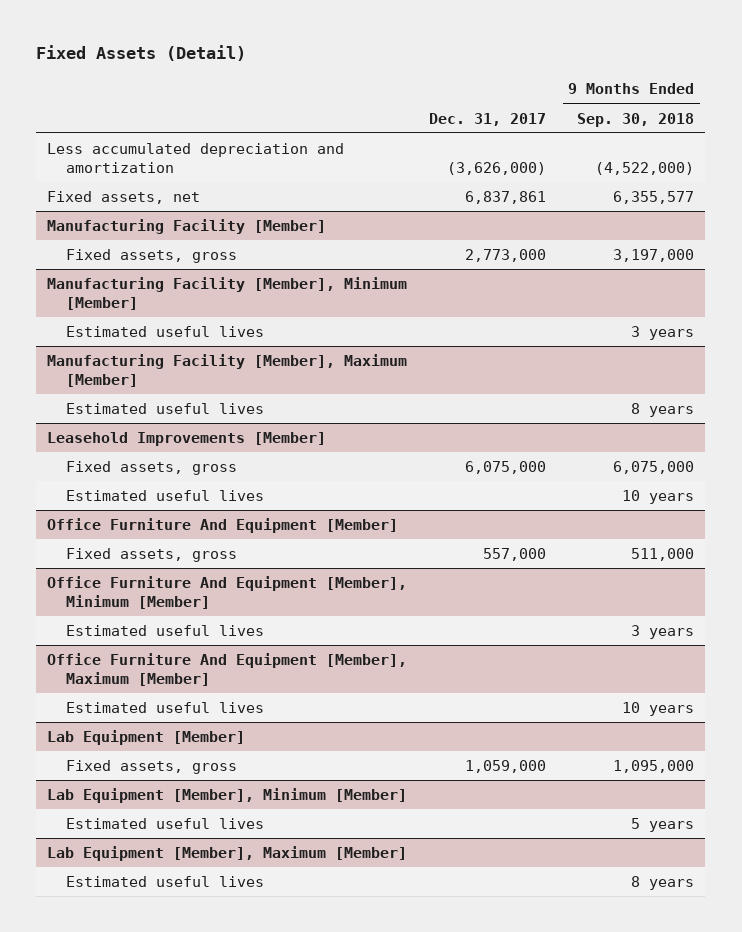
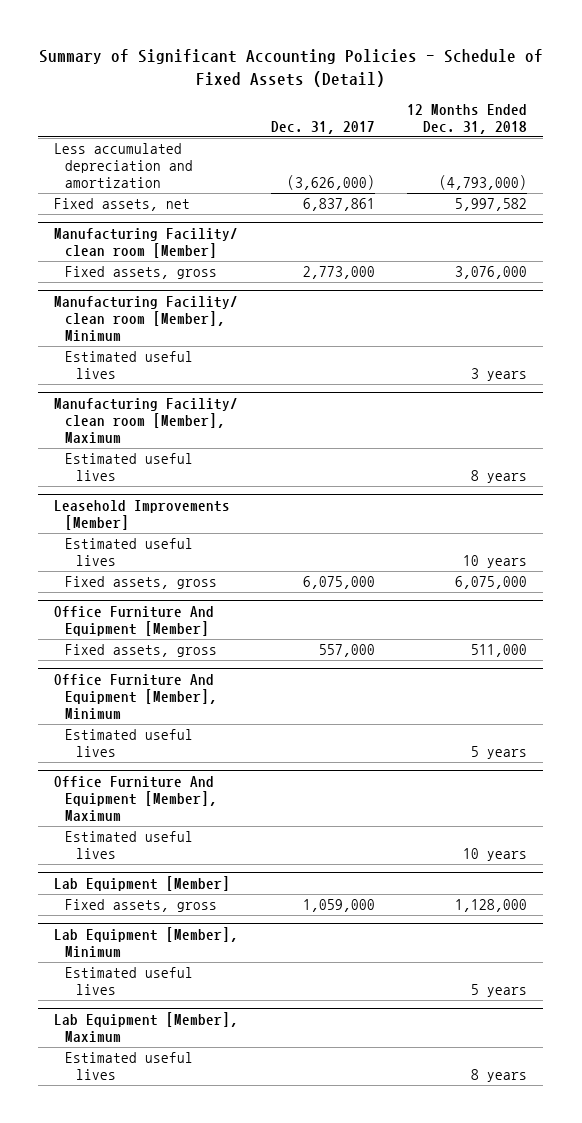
- Fixed Assets (Detail)
+ Summary of Significant Accounting Policies - Schedule of Fixed Assets (Detail)
- | Dec. 31, 2017 | 9 Months Ended Sep. 30, 2018
+ | Dec. 31, 2017 | 12 Months Ended Dec. 31, 2018
- Manufacturing Facility [Member]
+ Manufacturing Facility/ clean room [Member]
- Manufacturing Facility [Member], Minimum [Member]
+ Manufacturing Facility/ clean room [Member], Minimum
- Manufacturing Facility [Member], Maximum [Member]
+ Manufacturing Facility/ clean room [Member], Maximum
@ Leasehold Improvements [Member]
moved down: Fixed assets, gross | 6,075,000 | 6,075,000
- Office Furniture And Equipment [Member], Minimum [Member]
+ Office Furniture And Equipment [Member], Minimum
- Office Furniture And Equipment [Member], Maximum [Member]
+ Office Furniture And Equipment [Member], Maximum
- Lab Equipment [Member], Minimum [Member]
+ Lab Equipment [Member], Minimum
- Lab Equipment [Member], Maximum [Member]
+ Lab Equipment [Member], Maximum

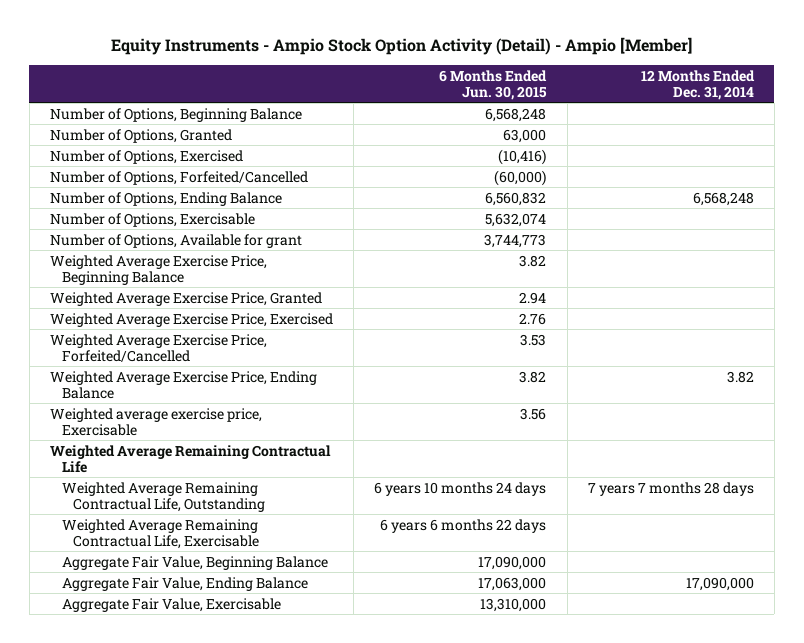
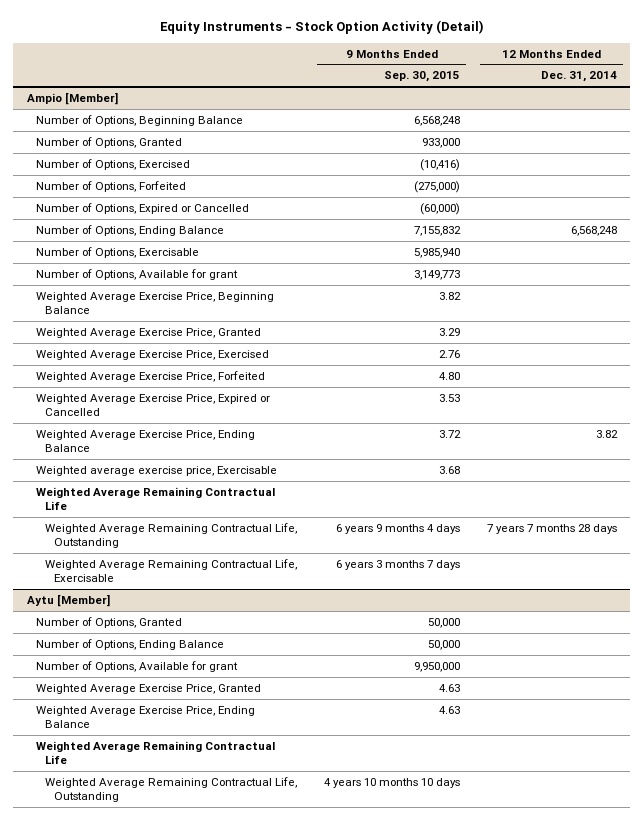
- Equity Instruments - Ampio Stock Option Activity (Detail) - Ampio [Member]
+ Equity Instruments - Stock Option Activity (Detail)
- | 6 Months Ended Jun. 30, 2015 | 12 Months Ended Dec. 31, 2014
+ | 9 Months Ended Sep. 30, 2015 | 12 Months Ended Dec. 31, 2014
+ Ampio [Member]
- Number of Options, Forfeited/Cancelled | (60,000) |
+ Number of Options, Forfeited | (275,000) |
+ Number of Options, Expired or Cancelled | (60,000) |
- Weighted Average Exercise Price, Forfeited/Cancelled | 3.53 |
+ Weighted Average Exercise Price, Forfeited | 4.80 |
+ Weighted Average Exercise Price, Expired or Cancelled | 3.53 |
- Aggregate Fair Value, Beginning Balance | 17,090,000 |
- Aggregate Fair Value, Ending Balance | 17,063,000 | 17,090,000
- Aggregate Fair Value, Exercisable | 13,310,000 |
+ Aytu [Member]
+ Number of Options, Granted | 50,000 |
+ Number of Options, Ending Balance | 50,000 |
+ Number of Options, Available for grant | 9,950,000 |
+ Weighted Average Exercise Price, Granted | 4.63 |
+ Weighted Average Exercise Price, Ending Balance | 4.63 |
+ Weighted Average Remaining Contractual Life
+ Weighted Average Remaining Contractual Life, Outstanding | 4 years 10 months 10 days |

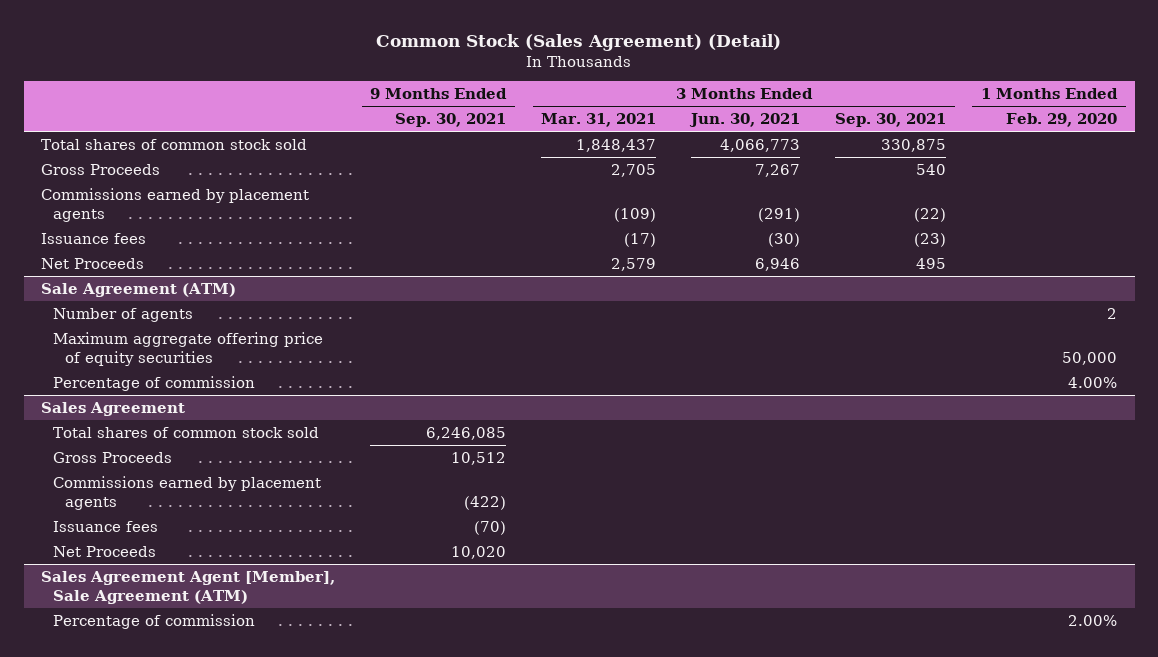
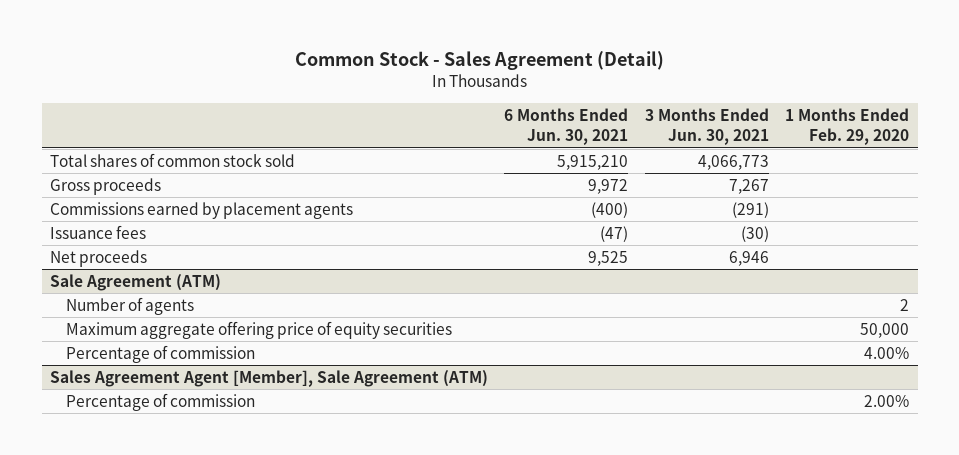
- Common Stock (Sales Agreement) (Detail)
+ Common Stock - Sales Agreement (Detail)
- | 9 Months Ended Sep. 30, 2021 | 3 Months Ended Mar. 31, 2021 | 3 Months Ended Jun. 30, 2021 | 3 Months Ended Sep. 30, 2021 | 1 Months Ended Feb. 29, 2020
+ | 6 Months Ended Jun. 30, 2021 | 3 Months Ended Jun. 30, 2021 | 1 Months Ended Feb. 29, 2020
- Gross Proceeds | | 2,705 | 7,267 | 540 |
+ Gross proceeds | 9,972 | 7,267 |
- Net Proceeds | | 2,579 | 6,946 | 495 |
+ Net proceeds | 9,525 | 6,946 |
- Sales Agreement
- Total shares of common stock sold | 6,246,085 | | | |
- Gross Proceeds | 10,512 | | | |
- Commissions earned by placement agents | (422) | | | |
- Issuance fees | (70) | | | |
- Net Proceeds | 10,020 | | | |

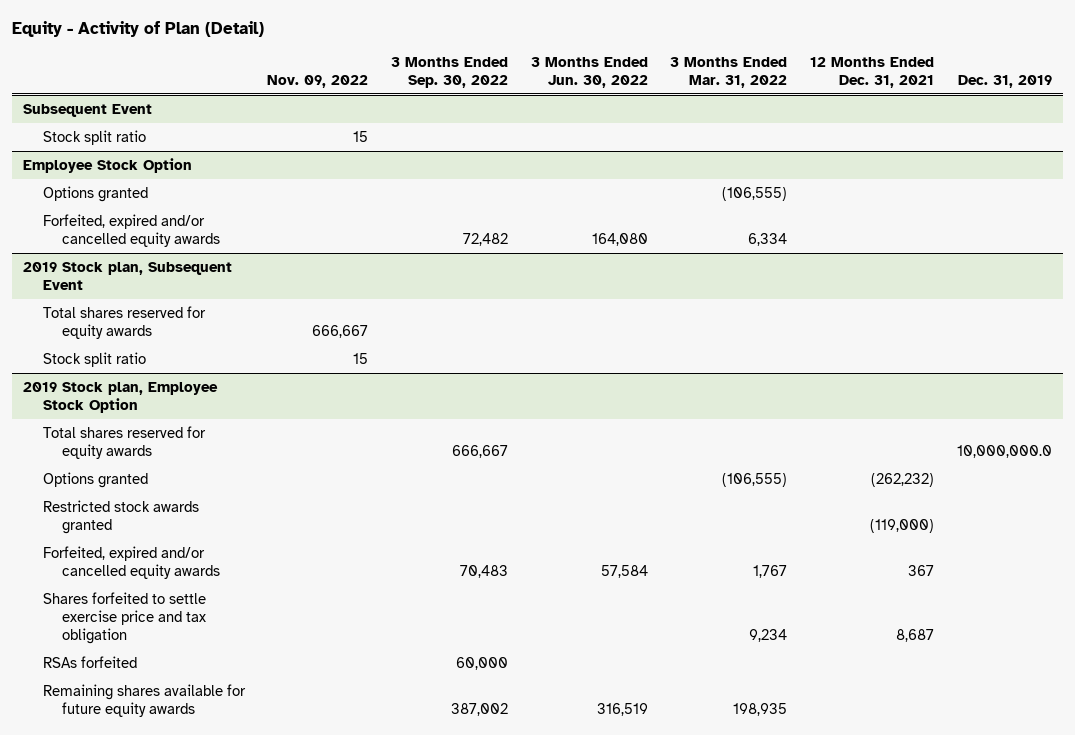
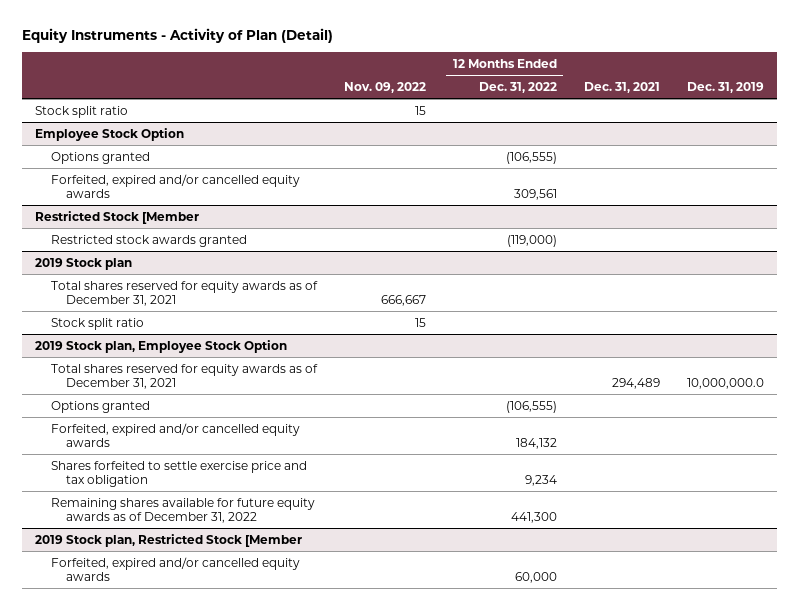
- Equity - Activity of Plan (Detail)
+ Equity Instruments - Activity of Plan (Detail)
- | Nov. 09, 2022 | 3 Months Ended Sep. 30, 2022 | 3 Months Ended Jun. 30, 2022 | 3 Months Ended Mar. 31, 2022 | 12 Months Ended Dec. 31, 2021 | Dec. 31, 2019
+ | Nov. 09, 2022 | 12 Months Ended Dec. 31, 2022 | Dec. 31, 2021 | Dec. 31, 2019
- Subsequent Event
- 2019 Stock plan, Subsequent Event
- Total shares reserved for equity awards | 666,667 | | | | |
+ Restricted Stock [Member
+ Restricted stock awards granted | | (119,000) | |
+ 2019 Stock plan
+ Total shares reserved for equity awards as of December 31, 2021 | 666,667 | | |
@ 2019 Stock plan, Employee Stock Option
- Total shares reserved for equity awards | | 666,667 | | | | 10,000,000.0
+ Total shares reserved for equity awards as of December 31, 2021 | | | 294,489 | 10,000,000.0
- Restricted stock awards granted | | | | | (119,000) |
- RSAs forfeited | | 60,000 | | | |
- Remaining shares available for future equity awards | | 387,002 | 316,519 | 198,935 | |
+ Remaining shares available for future equity awards as of December 31, 2022 | | 441,300 | |
+ 2019 Stock plan, Restricted Stock [Member
+ Forfeited, expired and/or cancelled equity awards | | 60,000 | |

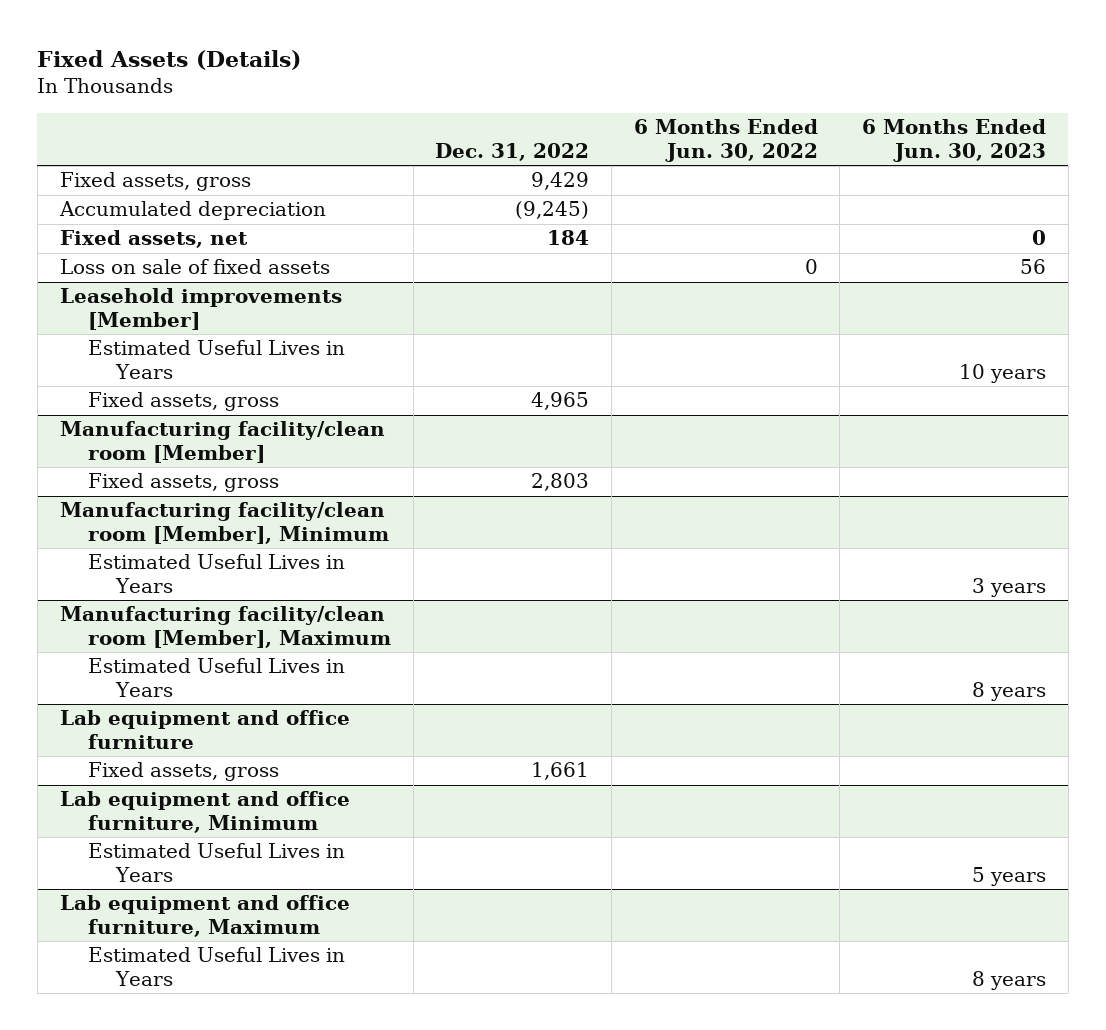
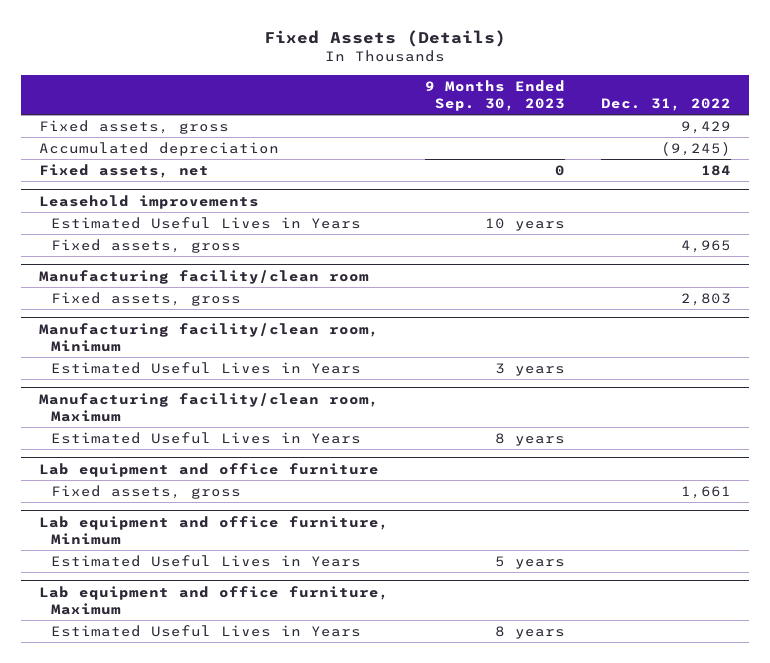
- | Dec. 31, 2022 | 6 Months Ended Jun. 30, 2022 | 6 Months Ended Jun. 30, 2023
+ | 9 Months Ended Sep. 30, 2023 | Dec. 31, 2022
- Loss on sale of fixed assets | | 0 | 56
- Leasehold improvements [Member]
+ Leasehold improvements
- Manufacturing facility/clean room [Member]
+ Manufacturing facility/clean room
- Manufacturing facility/clean room [Member], Minimum
+ Manufacturing facility/clean room, Minimum
- Manufacturing facility/clean room [Member], Maximum
+ Manufacturing facility/clean room, Maximum

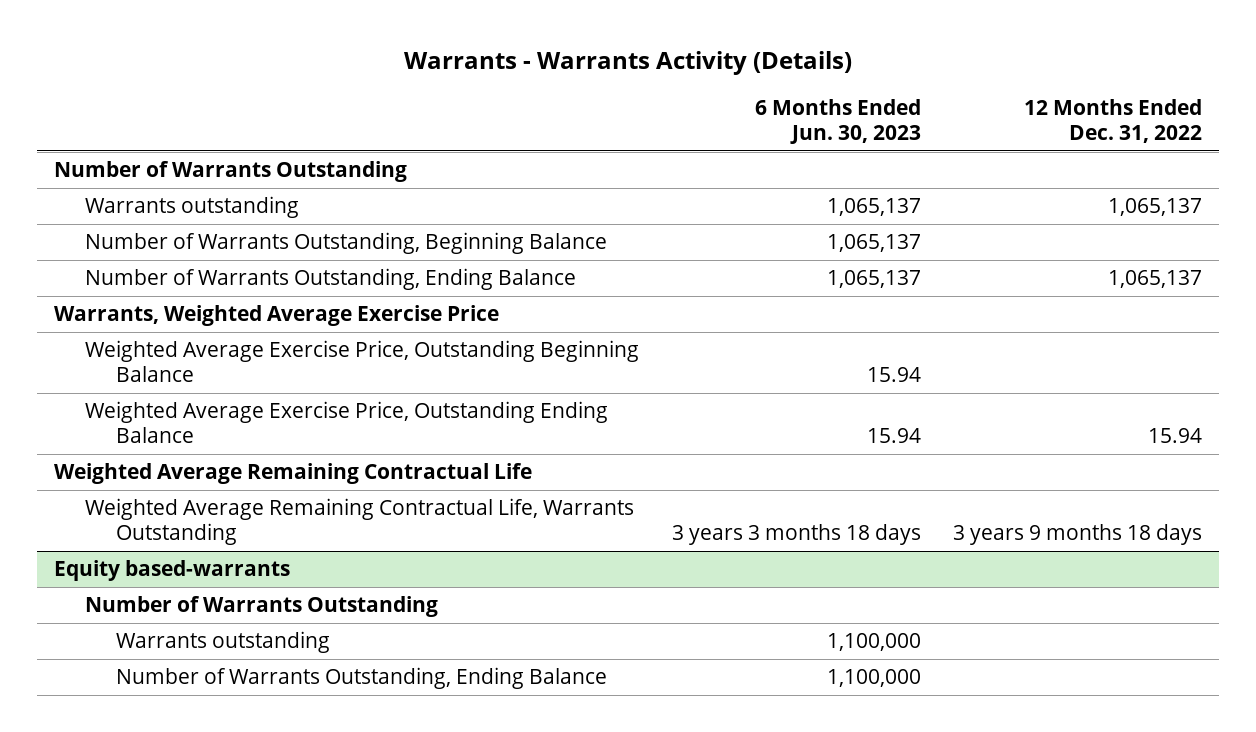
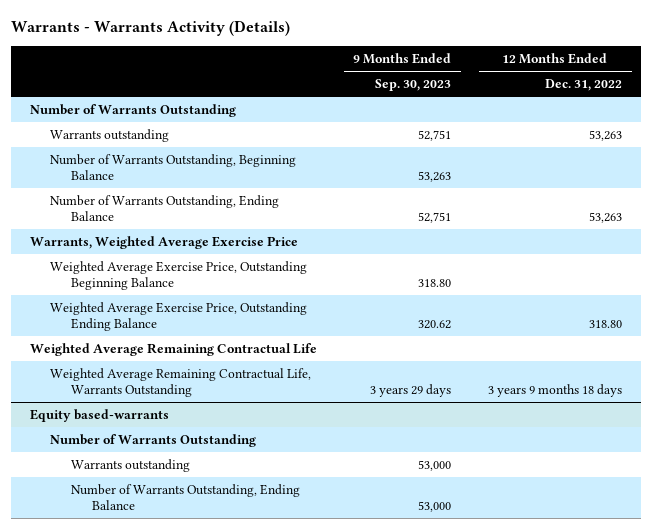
- | 6 Months Ended Jun. 30, 2023 | 12 Months Ended Dec. 31, 2022
+ | 9 Months Ended Sep. 30, 2023 | 12 Months Ended Dec. 31, 2022
- Warrants outstanding | 1,065,137 | 1,065,137
+ Warrants outstanding | 52,751 | 53,263
- Number of Warrants Outstanding, Ending Balance | 1,065,137 | 1,065,137
+ Number of Warrants Outstanding, Ending Balance | 52,751 | 53,263
- Weighted Average Exercise Price, Outstanding Ending Balance | 15.94 | 15.94
+ Weighted Average Exercise Price, Outstanding Ending Balance | 320.62 | 318.80

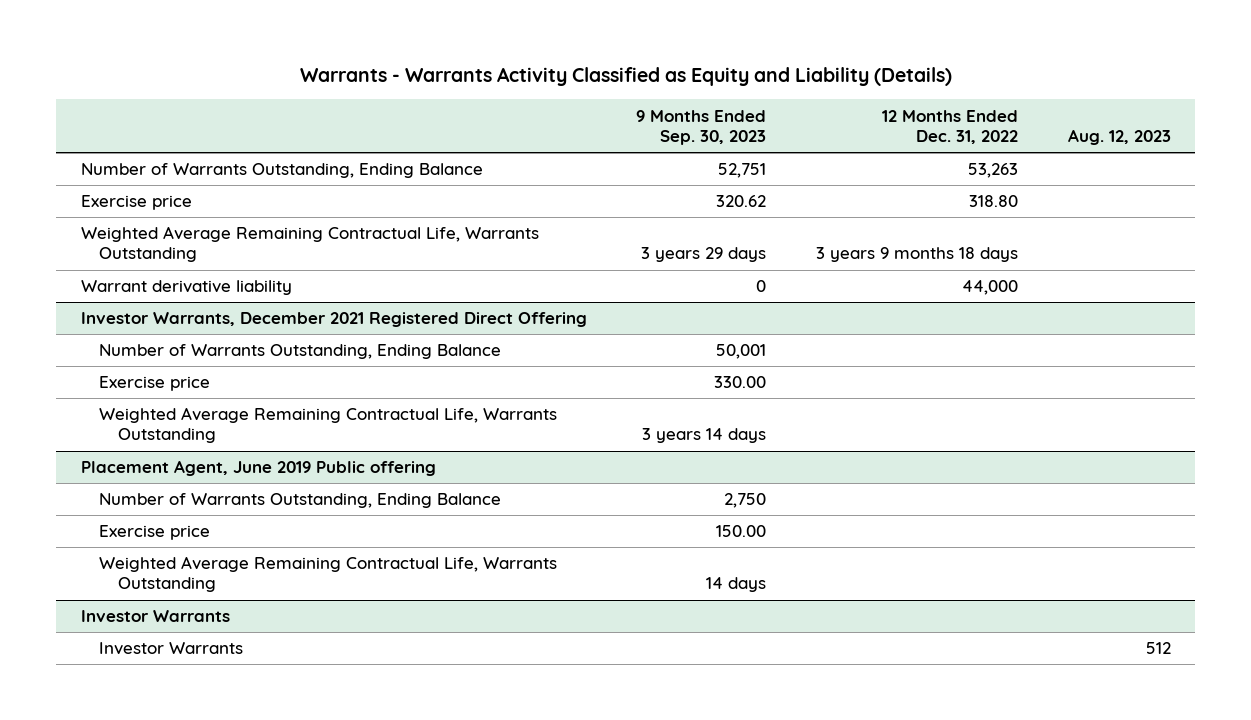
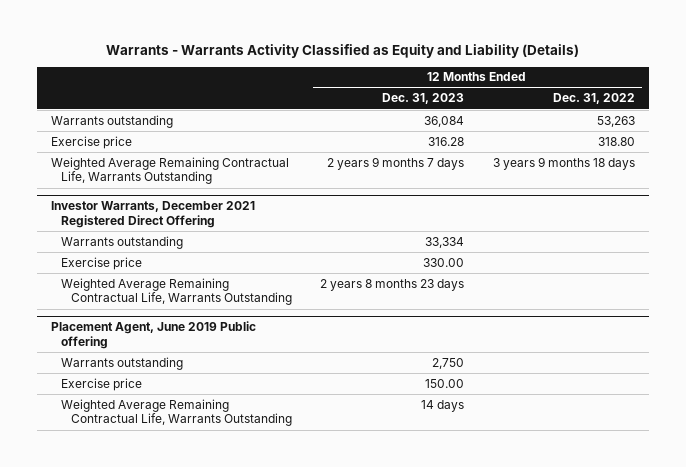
- | 9 Months Ended Sep. 30, 2023 | 12 Months Ended Dec. 31, 2022 | Aug. 12, 2023
+ | 12 Months Ended Dec. 31, 2023 | 12 Months Ended Dec. 31, 2022
- Number of Warrants Outstanding, Ending Balance | 52,751 | 53,263 |
+ Warrants outstanding | 36,084 | 53,263
- Warrant derivative liability | 0 | 44,000 |
@ Investor Warrants, December 2021 Registered Direct Offering
- Number of Warrants Outstanding, Ending Balance | 50,001 | |
+ Warrants outstanding | 33,334 |
@ Placement Agent, June 2019 Public offering
- Number of Warrants Outstanding, Ending Balance | 2,750 | |
+ Warrants outstanding | 2,750 |
- Investor Warrants
- Investor Warrants | | | 512

